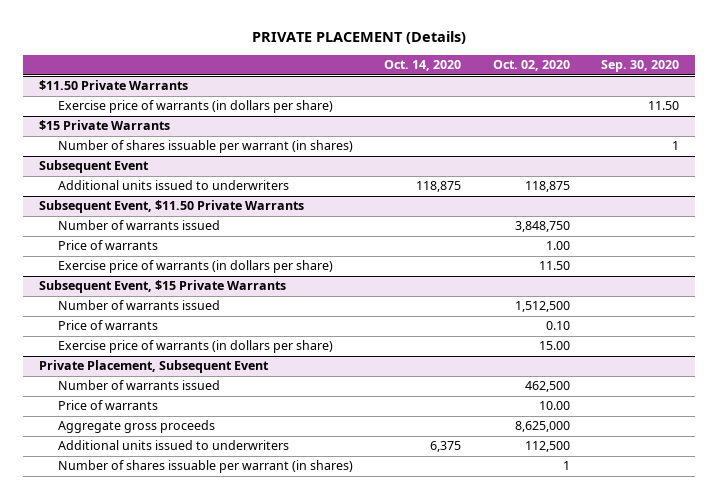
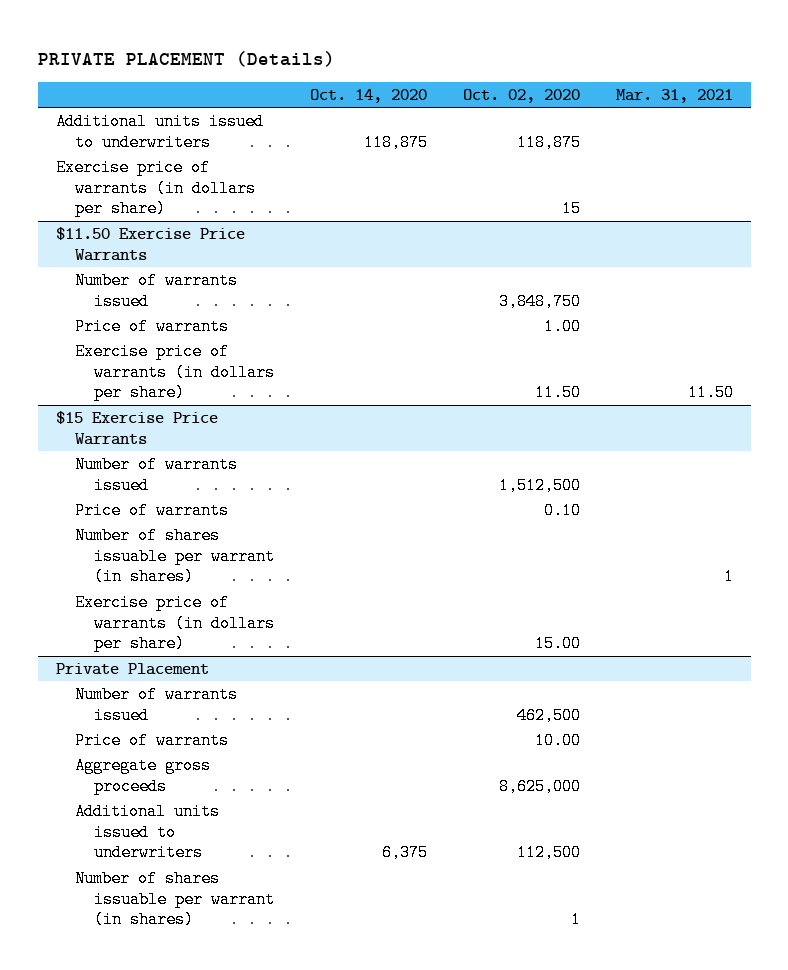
- | Oct. 14, 2020 | Oct. 02, 2020 | Sep. 30, 2020
+ | Oct. 14, 2020 | Oct. 02, 2020 | Mar. 31, 2021
- $11.50 Private Warrants
- Exercise price of warrants (in dollars per share) | | | 11.50
- $15 Private Warrants
- Number of shares issuable per warrant (in shares) | | | 1
- Subsequent Event
- Subsequent Event, $11.50 Private Warrants
+ Exercise price of warrants (in dollars per share) | | 15 |
+ $11.50 Exercise Price Warrants
- Subsequent Event, $15 Private Warrants
+ $15 Exercise Price Warrants
+ Number of shares issuable per warrant (in shares) | | | 1
- Private Placement, Subsequent Event
+ Private Placement

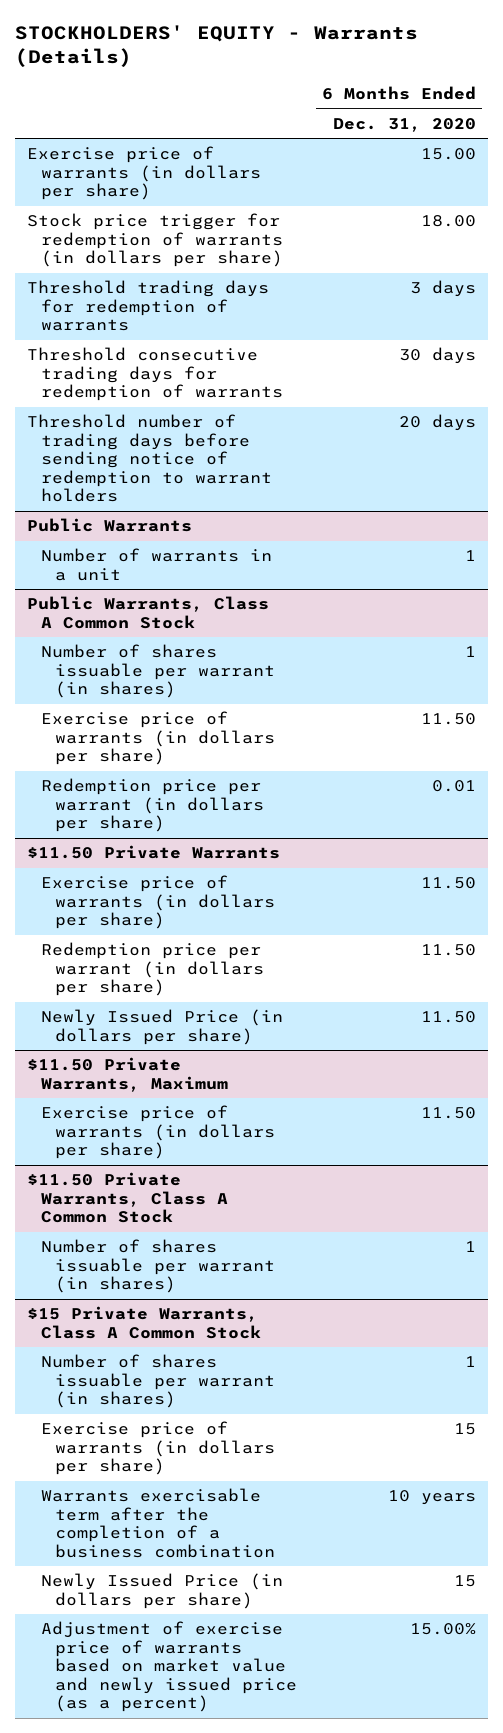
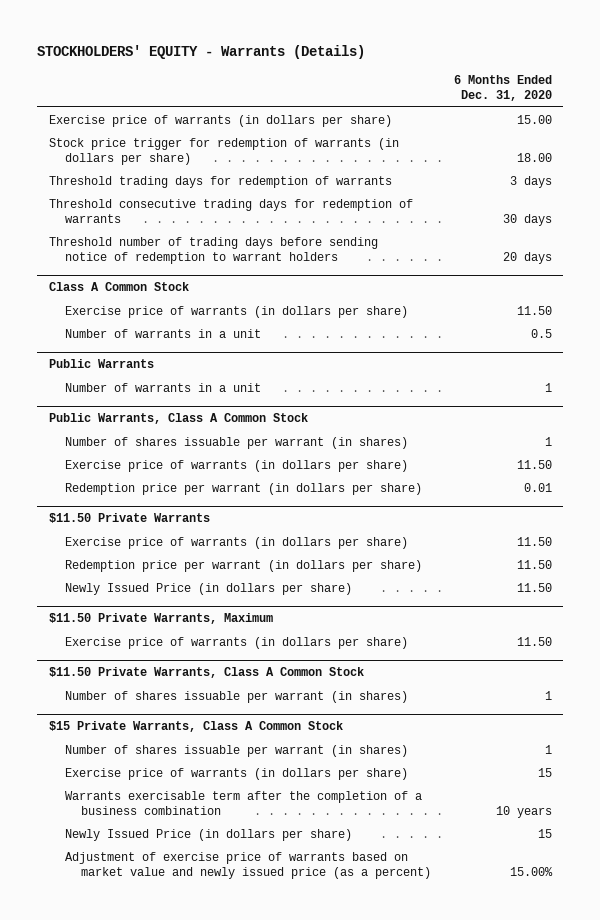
+ Class A Common Stock
+ Exercise price of warrants (in dollars per share) | 11.50
+ Number of warrants in a unit | 0.5

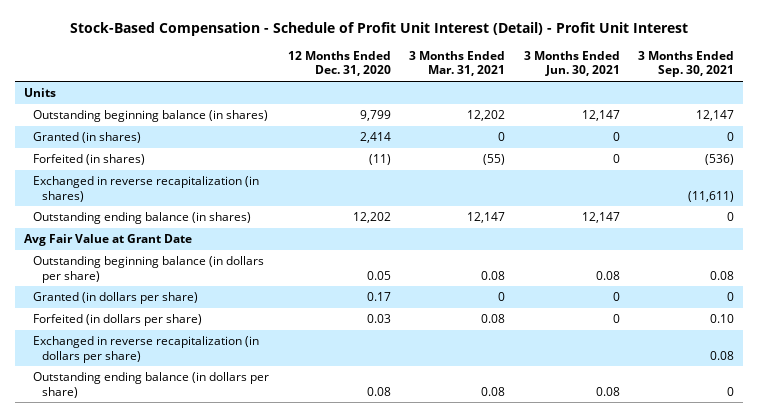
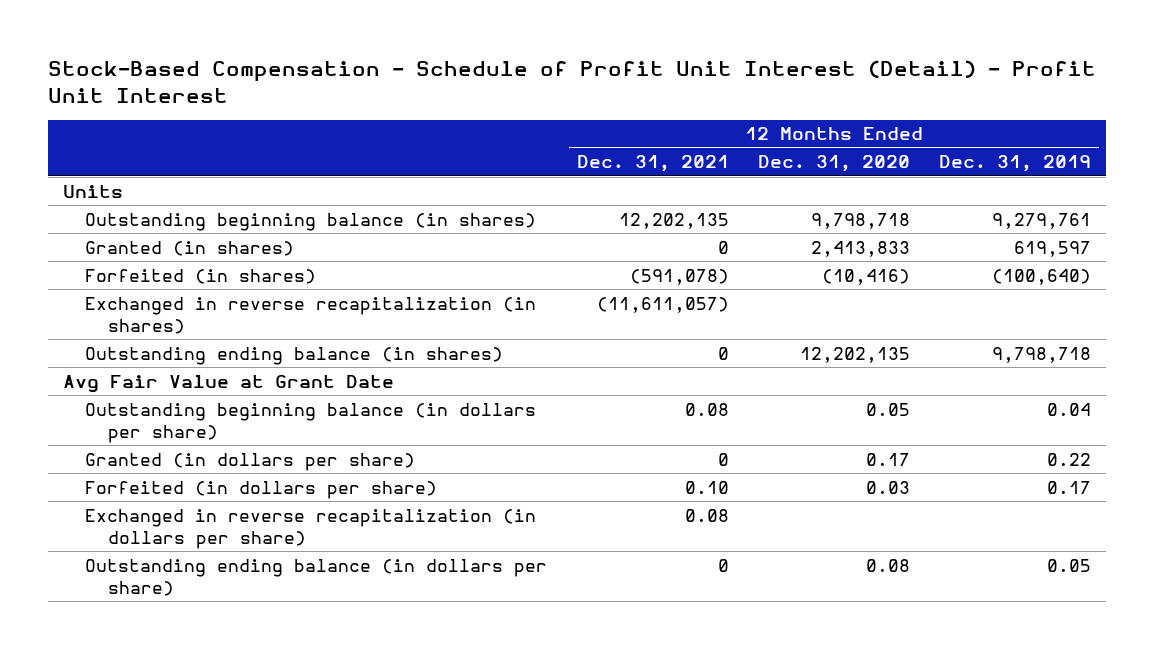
- | 12 Months Ended Dec. 31, 2020 | 3 Months Ended Mar. 31, 2021 | 3 Months Ended Jun. 30, 2021 | 3 Months Ended Sep. 30, 2021
+ | 12 Months Ended Dec. 31, 2021 | 12 Months Ended Dec. 31, 2020 | 12 Months Ended Dec. 31, 2019
- Outstanding beginning balance (in shares) | 9,799 | 12,202 | 12,147 | 12,147
- Granted (in shares) | 2,414 | 0 | 0 | 0
- Forfeited (in shares) | (11) | (55) | 0 | (536)
+ Outstanding beginning balance (in shares) | 12,202,135 | 9,798,718 | 9,279,761
+ Granted (in shares) | 0 | 2,413,833 | 619,597
+ Forfeited (in shares) | (591,078) | (10,416) | (100,640)
- Outstanding ending balance (in shares) | 12,202 | 12,147 | 12,147 | 0
+ Outstanding ending balance (in shares) | 0 | 12,202,135 | 9,798,718

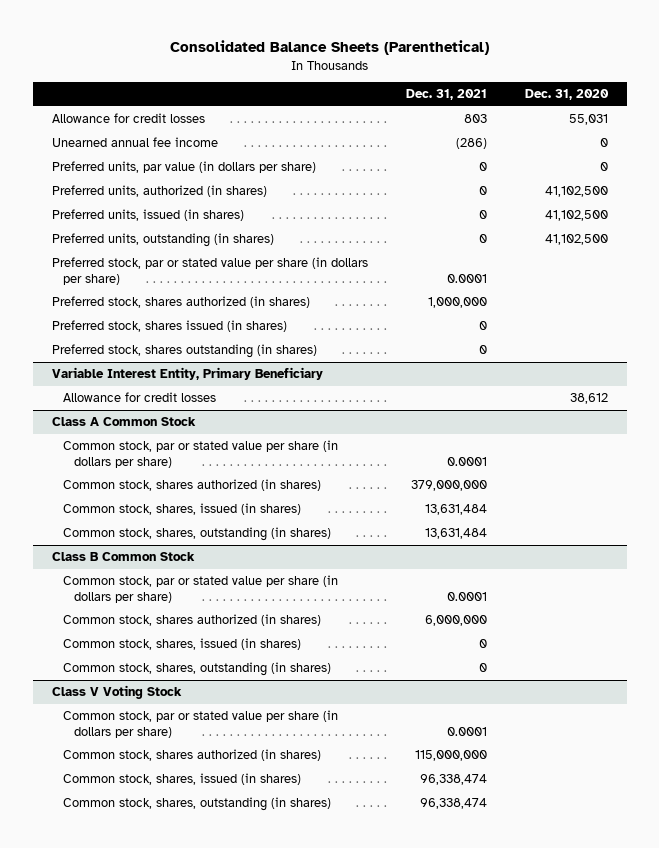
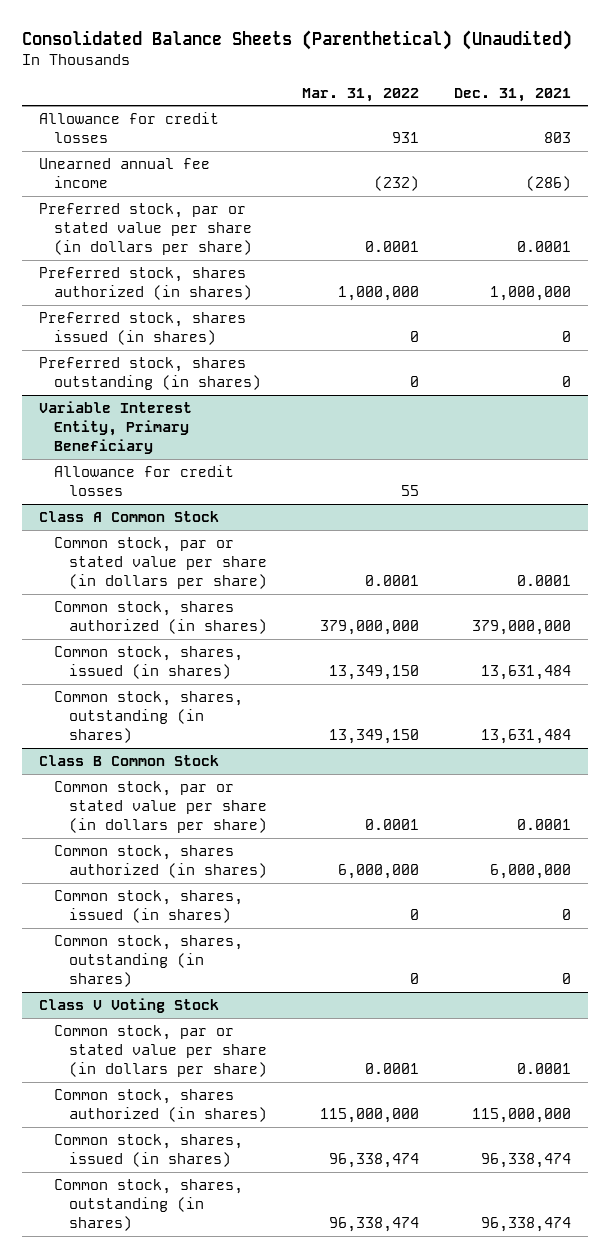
- Consolidated Balance Sheets (Parenthetical)
+ Consolidated Balance Sheets (Parenthetical) (Unaudited)
- | Dec. 31, 2021 | Dec. 31, 2020
+ | Mar. 31, 2022 | Dec. 31, 2021
- Preferred units, par value (in dollars per share) | 0 | 0
- Preferred units, authorized (in shares) | 0 | 41,102,500
- Preferred units, issued (in shares) | 0 | 41,102,500
- Preferred units, outstanding (in shares) | 0 | 41,102,500

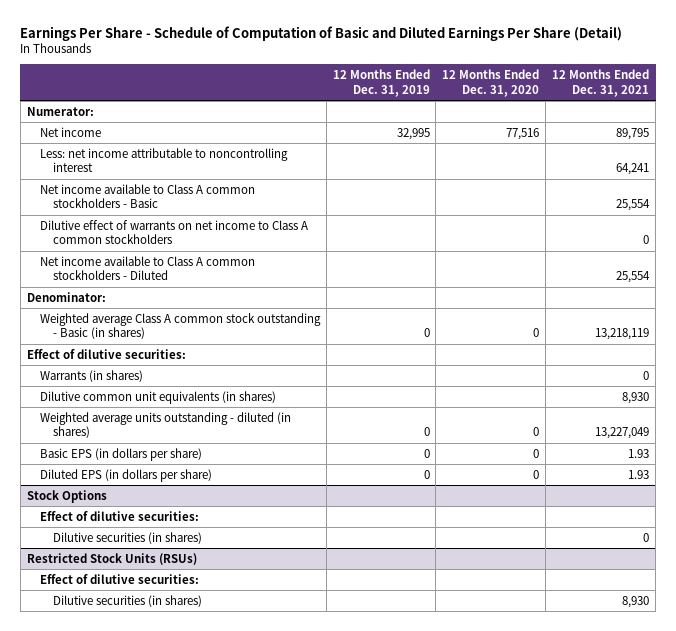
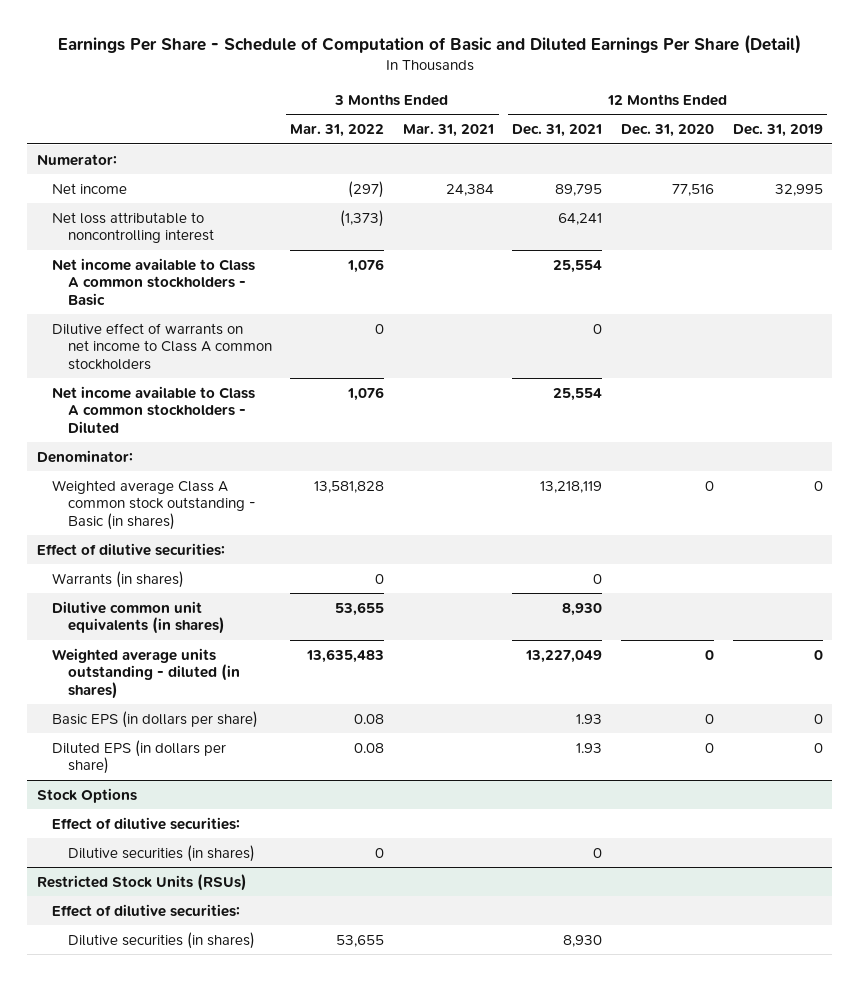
- | 12 Months Ended Dec. 31, 2019 | 12 Months Ended Dec. 31, 2020 | 12 Months Ended Dec. 31, 2021
+ | 3 Months Ended Mar. 31, 2022 | 3 Months Ended Mar. 31, 2021 | 12 Months Ended Dec. 31, 2021 | 12 Months Ended Dec. 31, 2020 | 12 Months Ended Dec. 31, 2019
- Less: net income attributable to noncontrolling interest | | | 64,241
+ Net loss attributable to noncontrolling interest | (1,373) | | 64,241 | |

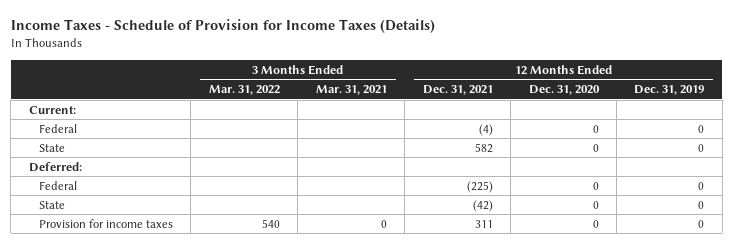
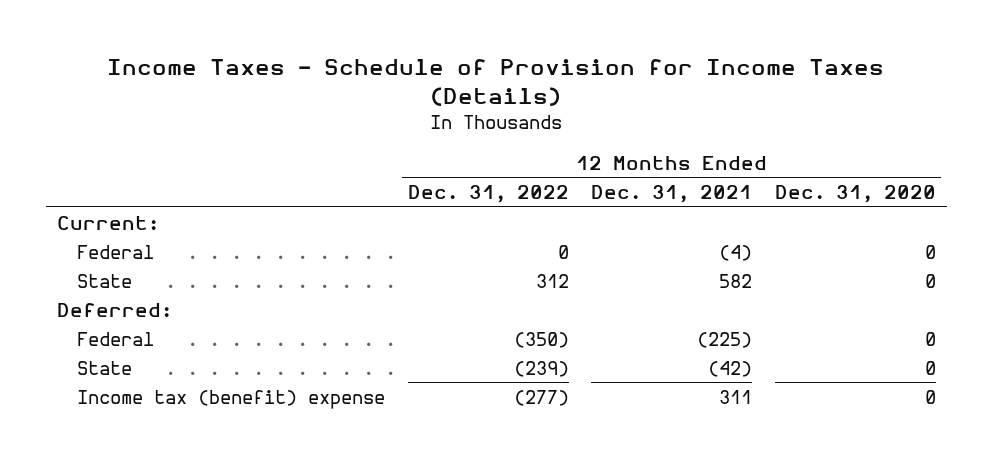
- | 3 Months Ended Mar. 31, 2022 | 3 Months Ended Mar. 31, 2021 | 12 Months Ended Dec. 31, 2021 | 12 Months Ended Dec. 31, 2020 | 12 Months Ended Dec. 31, 2019
+ | 12 Months Ended Dec. 31, 2022 | 12 Months Ended Dec. 31, 2021 | 12 Months Ended Dec. 31, 2020
- Provision for income taxes | 540 | 0 | 311 | 0 | 0
+ Income tax (benefit) expense | (277) | 311 | 0

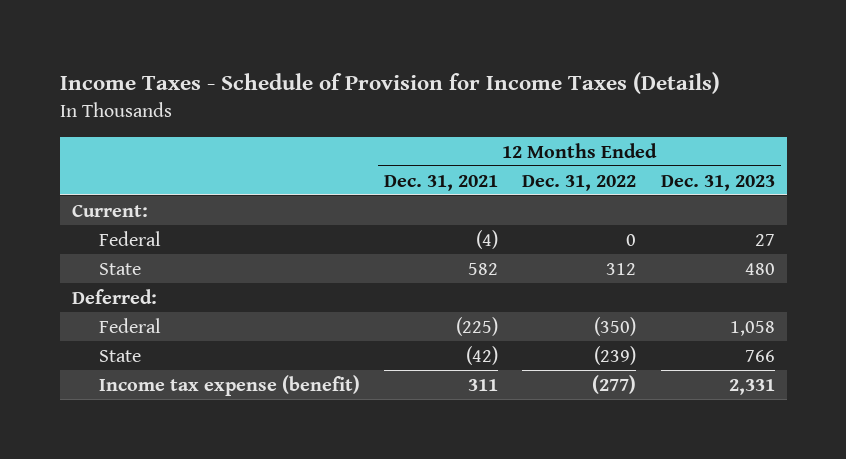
- | 12 Months Ended Dec. 31, 2022 | 12 Months Ended Dec. 31, 2021 | 12 Months Ended Dec. 31, 2020
+ | 12 Months Ended Dec. 31, 2021 | 12 Months Ended Dec. 31, 2022 | 12 Months Ended Dec. 31, 2023
- Income tax (benefit) expense | (277) | 311 | 0
+ Income tax expense (benefit) | 311 | (277) | 2,331

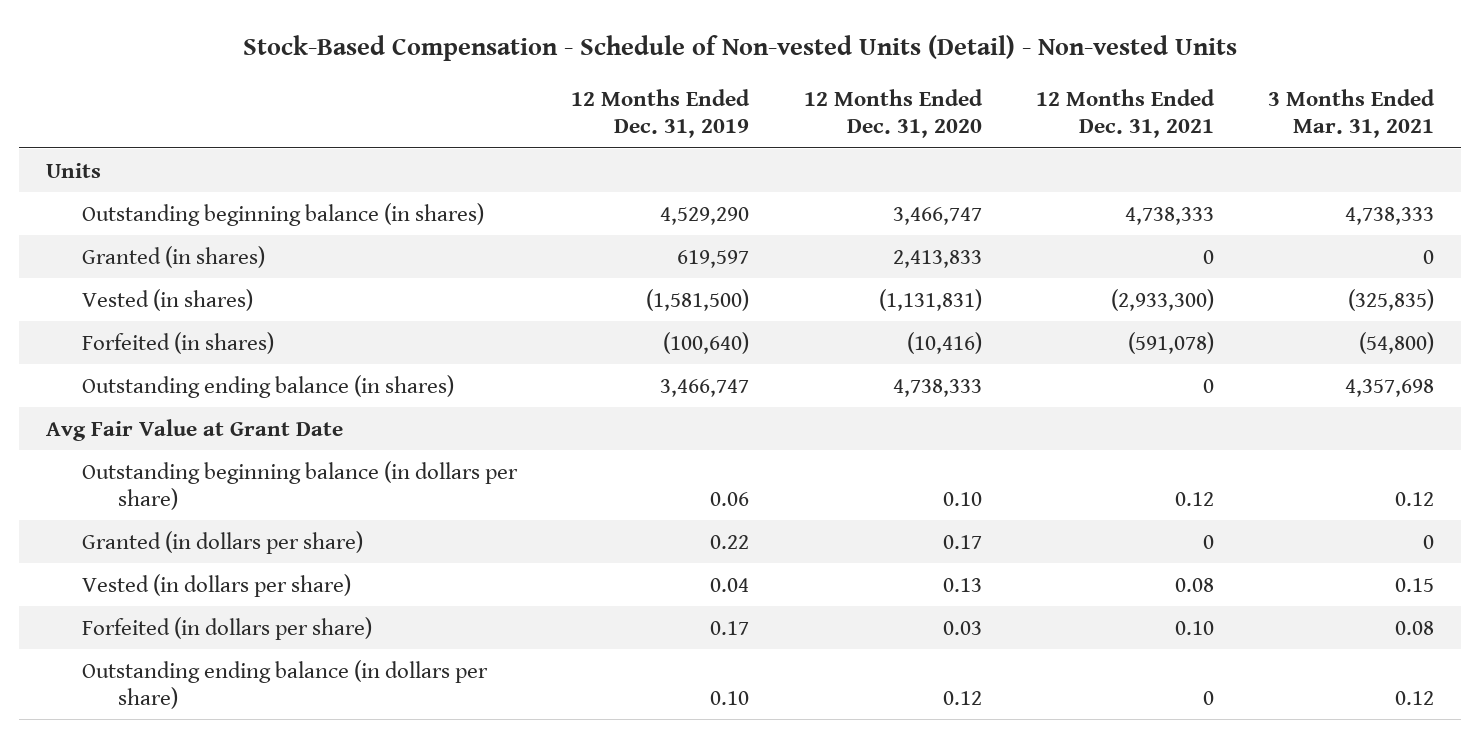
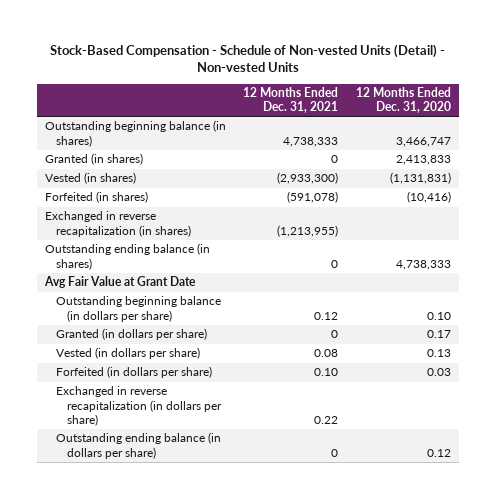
- | 12 Months Ended Dec. 31, 2019 | 12 Months Ended Dec. 31, 2020 | 12 Months Ended Dec. 31, 2021 | 3 Months Ended Mar. 31, 2021
+ | 12 Months Ended Dec. 31, 2021 | 12 Months Ended Dec. 31, 2020
- Units
+ Exchanged in reverse recapitalization (in shares) | (1,213,955) |
+ Exchanged in reverse recapitalization (in dollars per share) | 0.22 |

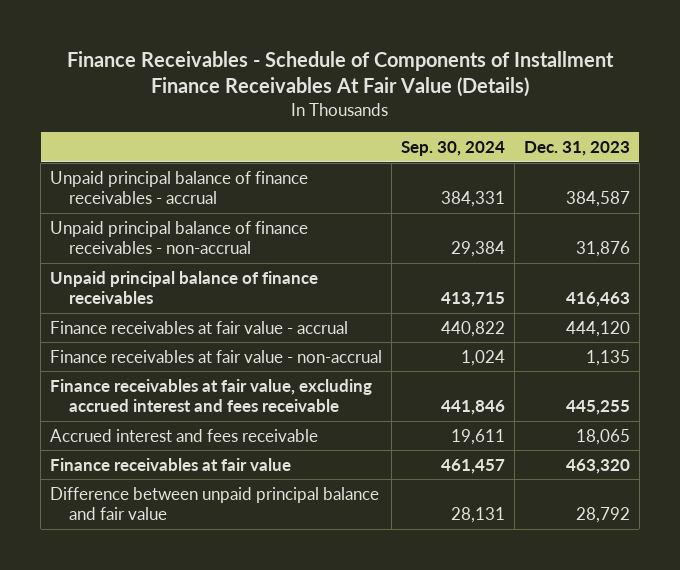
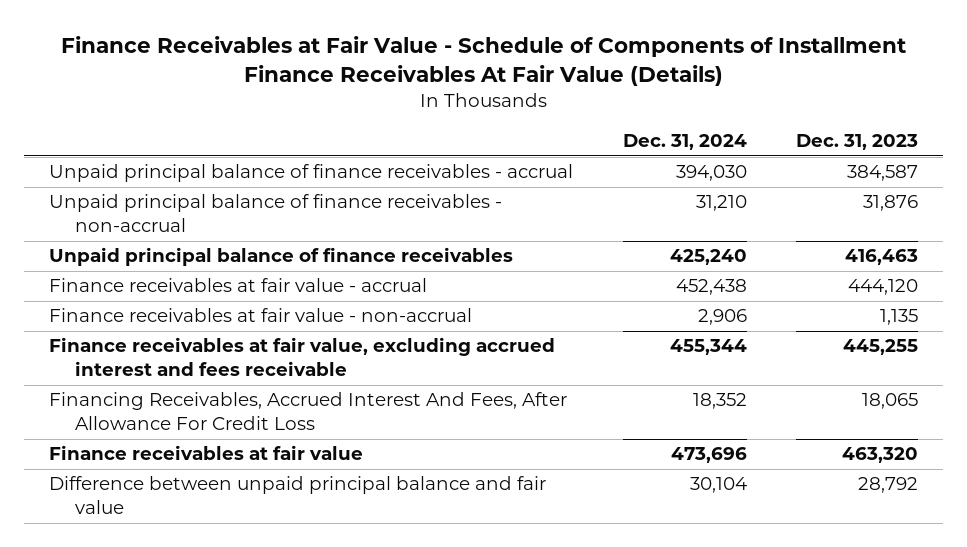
- Finance Receivables - Schedule of Components of Installment Finance Receivables At Fair Value (Details)
+ Finance Receivables at Fair Value - Schedule of Components of Installment Finance Receivables At Fair Value (Details)
- | Sep. 30, 2024 | Dec. 31, 2023
+ | Dec. 31, 2024 | Dec. 31, 2023
- Accrued interest and fees receivable | 19,611 | 18,065
+ Financing Receivables, Accrued Interest And Fees, After Allowance For Credit Loss | 18,352 | 18,065

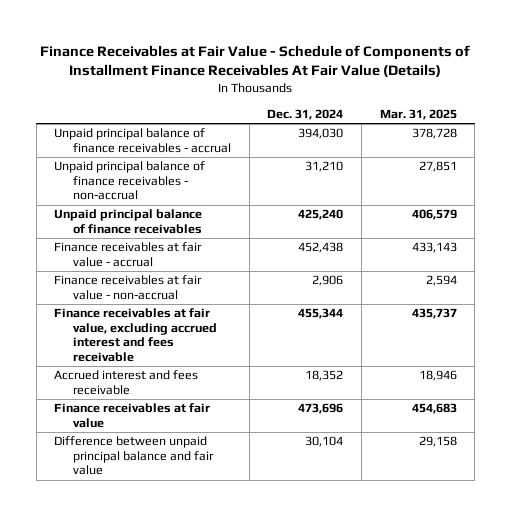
- | Dec. 31, 2024 | Dec. 31, 2023
+ | Dec. 31, 2024 | Mar. 31, 2025
- Financing Receivables, Accrued Interest And Fees, After Allowance For Credit Loss | 18,352 | 18,065
+ Accrued interest and fees receivable | 18,352 | 18,946

